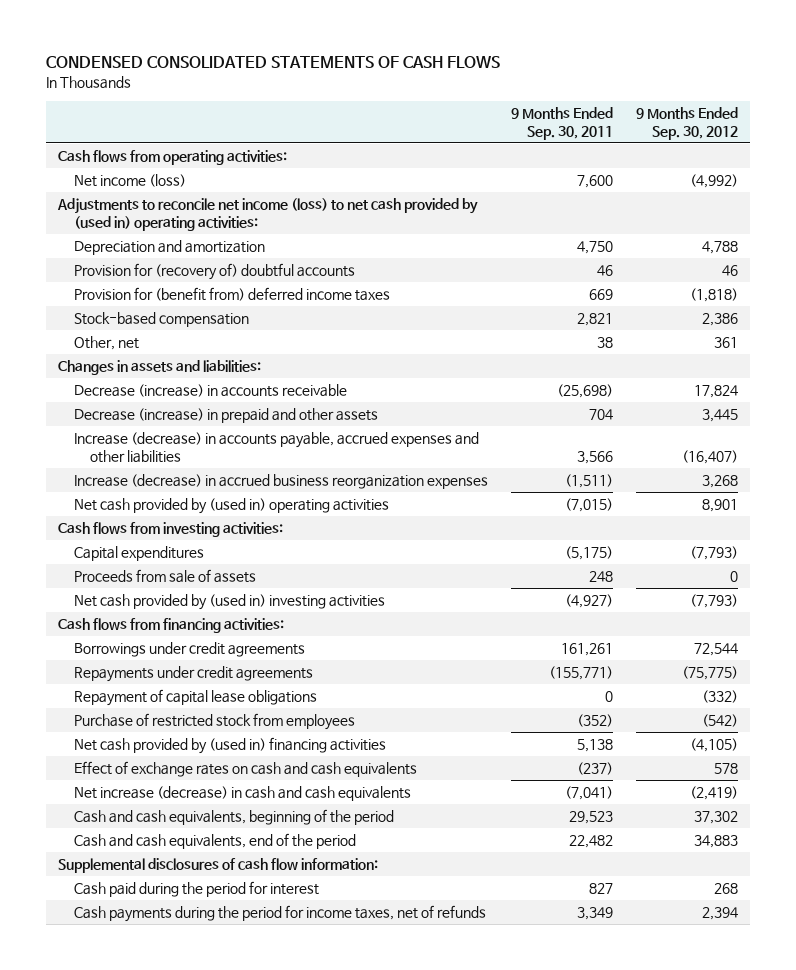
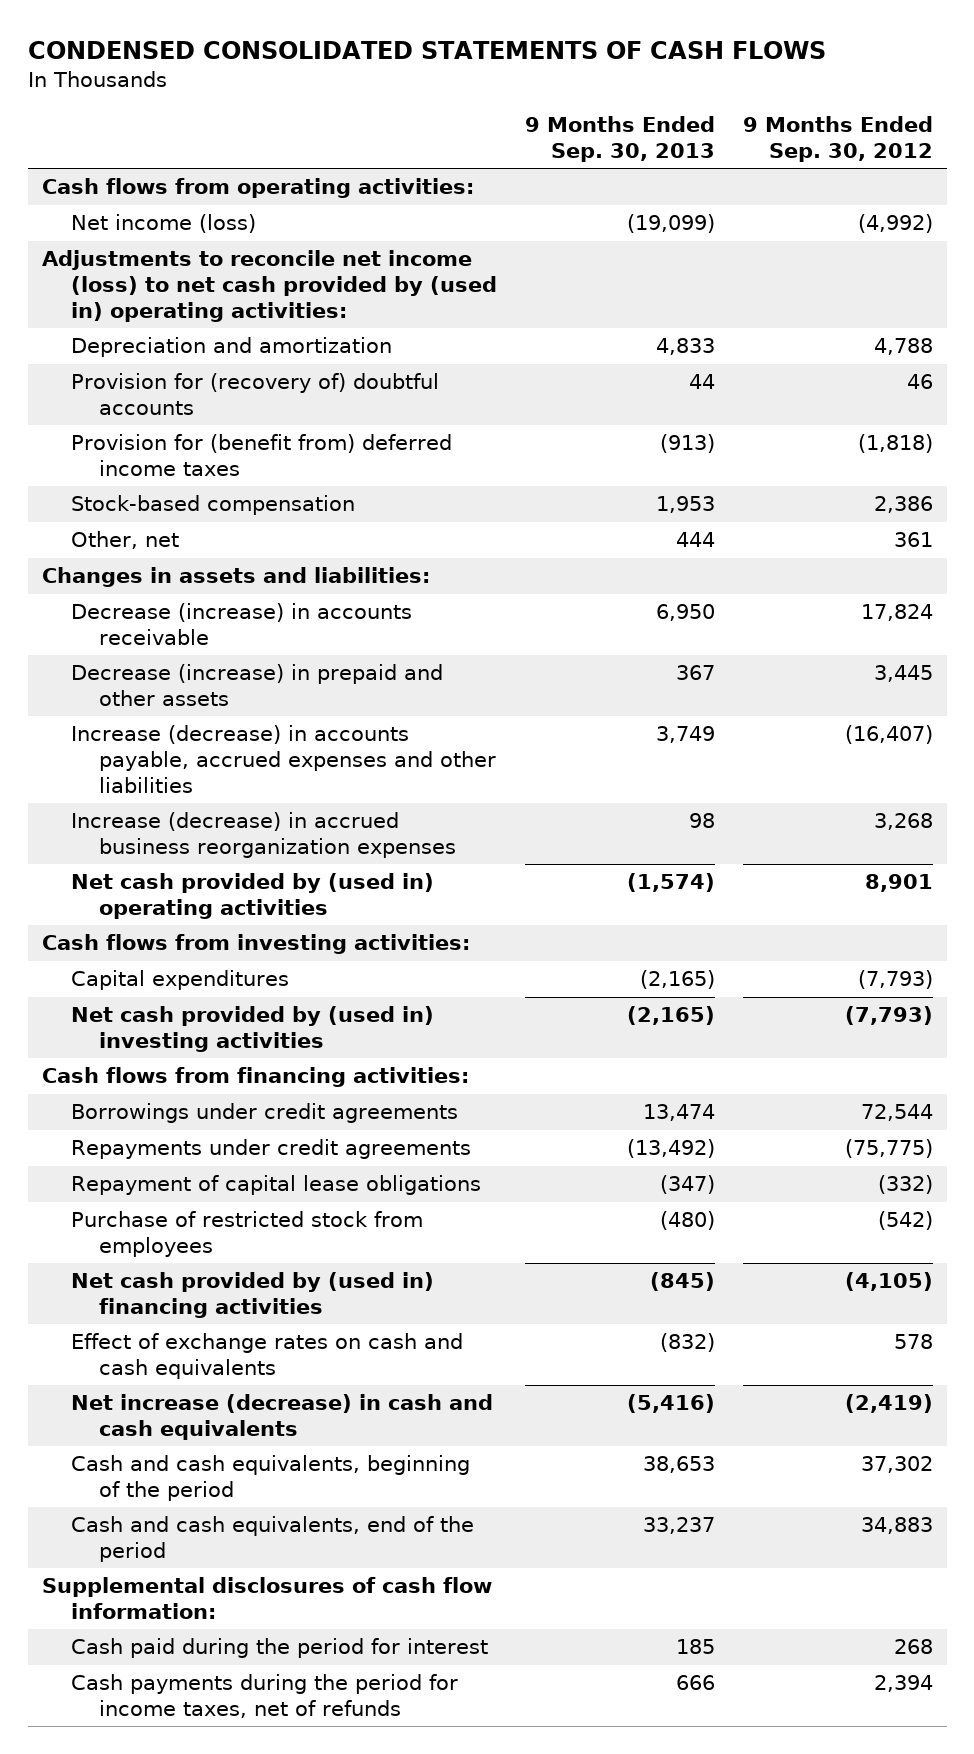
- | 9 Months Ended Sep. 30, 2011 | 9 Months Ended Sep. 30, 2012
+ | 9 Months Ended Sep. 30, 2013 | 9 Months Ended Sep. 30, 2012
- Proceeds from sale of assets | 248 | 0

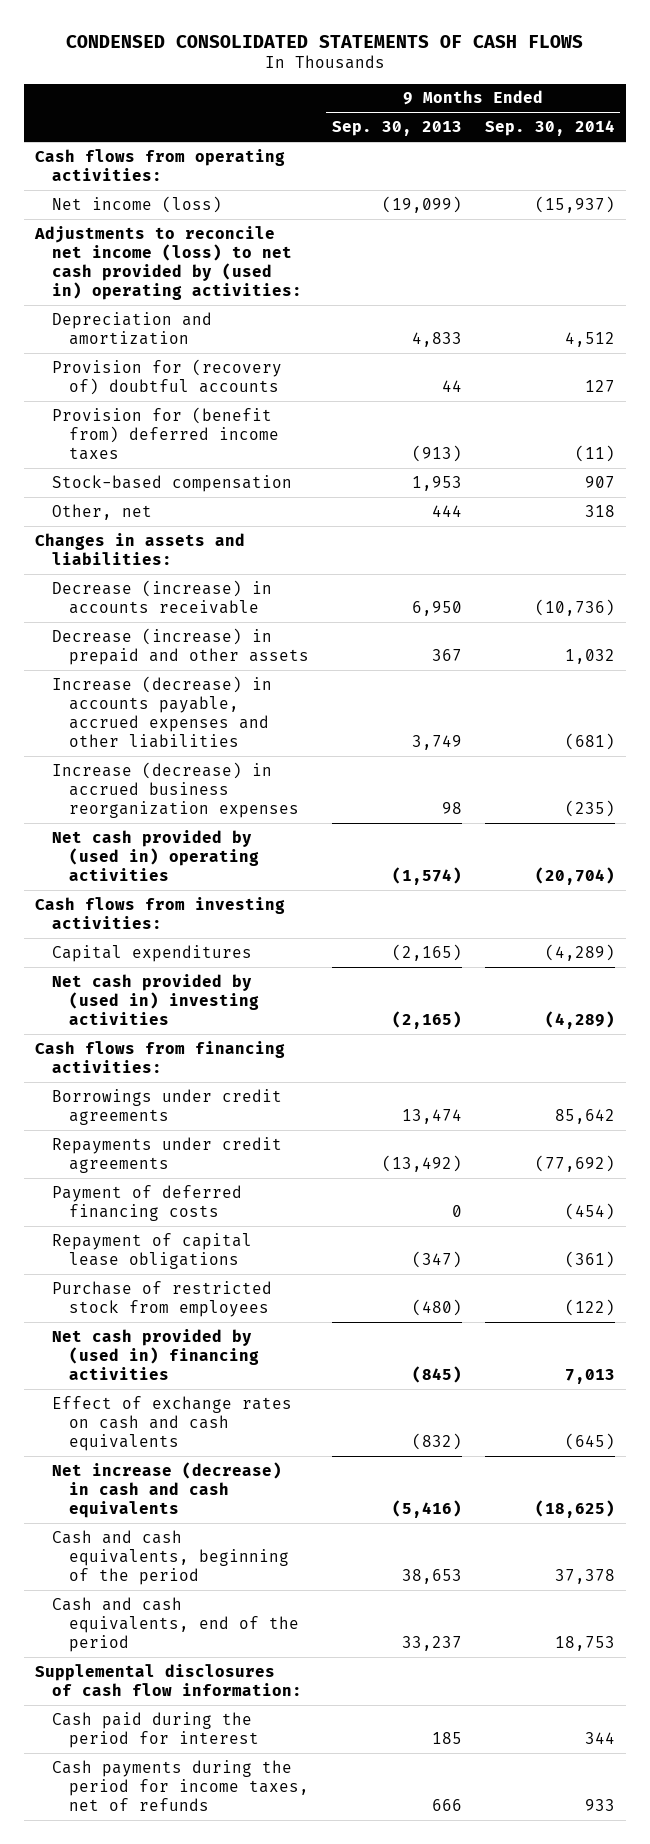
- | 9 Months Ended Sep. 30, 2013 | 9 Months Ended Sep. 30, 2012
+ | 9 Months Ended Sep. 30, 2013 | 9 Months Ended Sep. 30, 2014
+ Payment of deferred financing costs | 0 | (454)

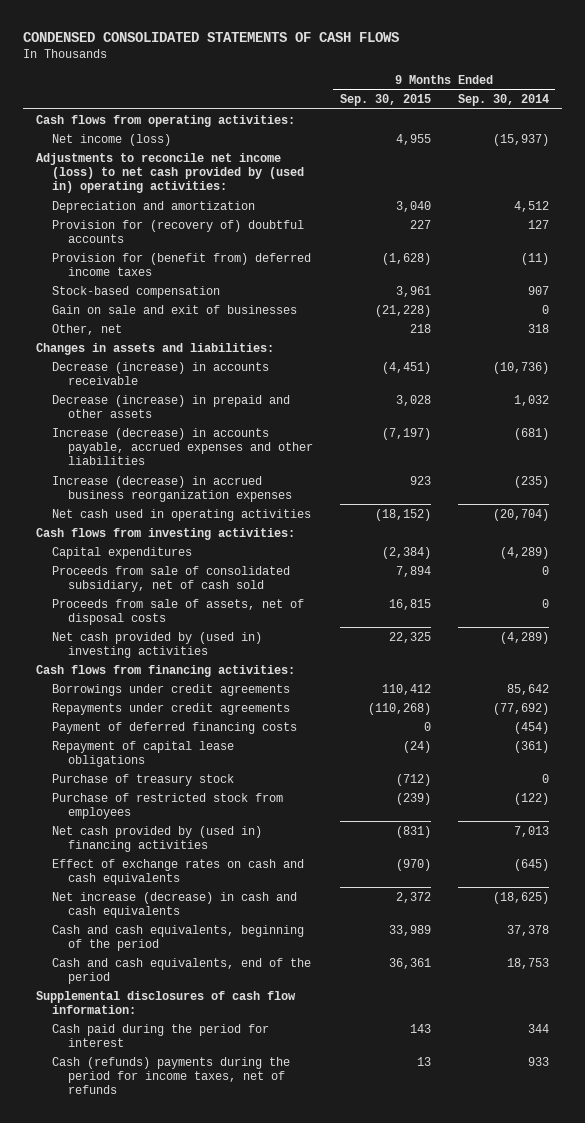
- | 9 Months Ended Sep. 30, 2013 | 9 Months Ended Sep. 30, 2014
+ | 9 Months Ended Sep. 30, 2015 | 9 Months Ended Sep. 30, 2014
+ Gain on sale and exit of businesses | (21,228) | 0
- Net cash provided by (used in) operating activities | (1,574) | (20,704)
+ Net cash used in operating activities | (18,152) | (20,704)
+ Proceeds from sale of consolidated subsidiary, net of cash sold | 7,894 | 0
+ Proceeds from sale of assets, net of disposal costs | 16,815 | 0
+ Purchase of treasury stock | (712) | 0
- Cash payments during the period for income taxes, net of refunds | 666 | 933
+ Cash (refunds) payments during the period for income taxes, net of refunds | 13 | 933

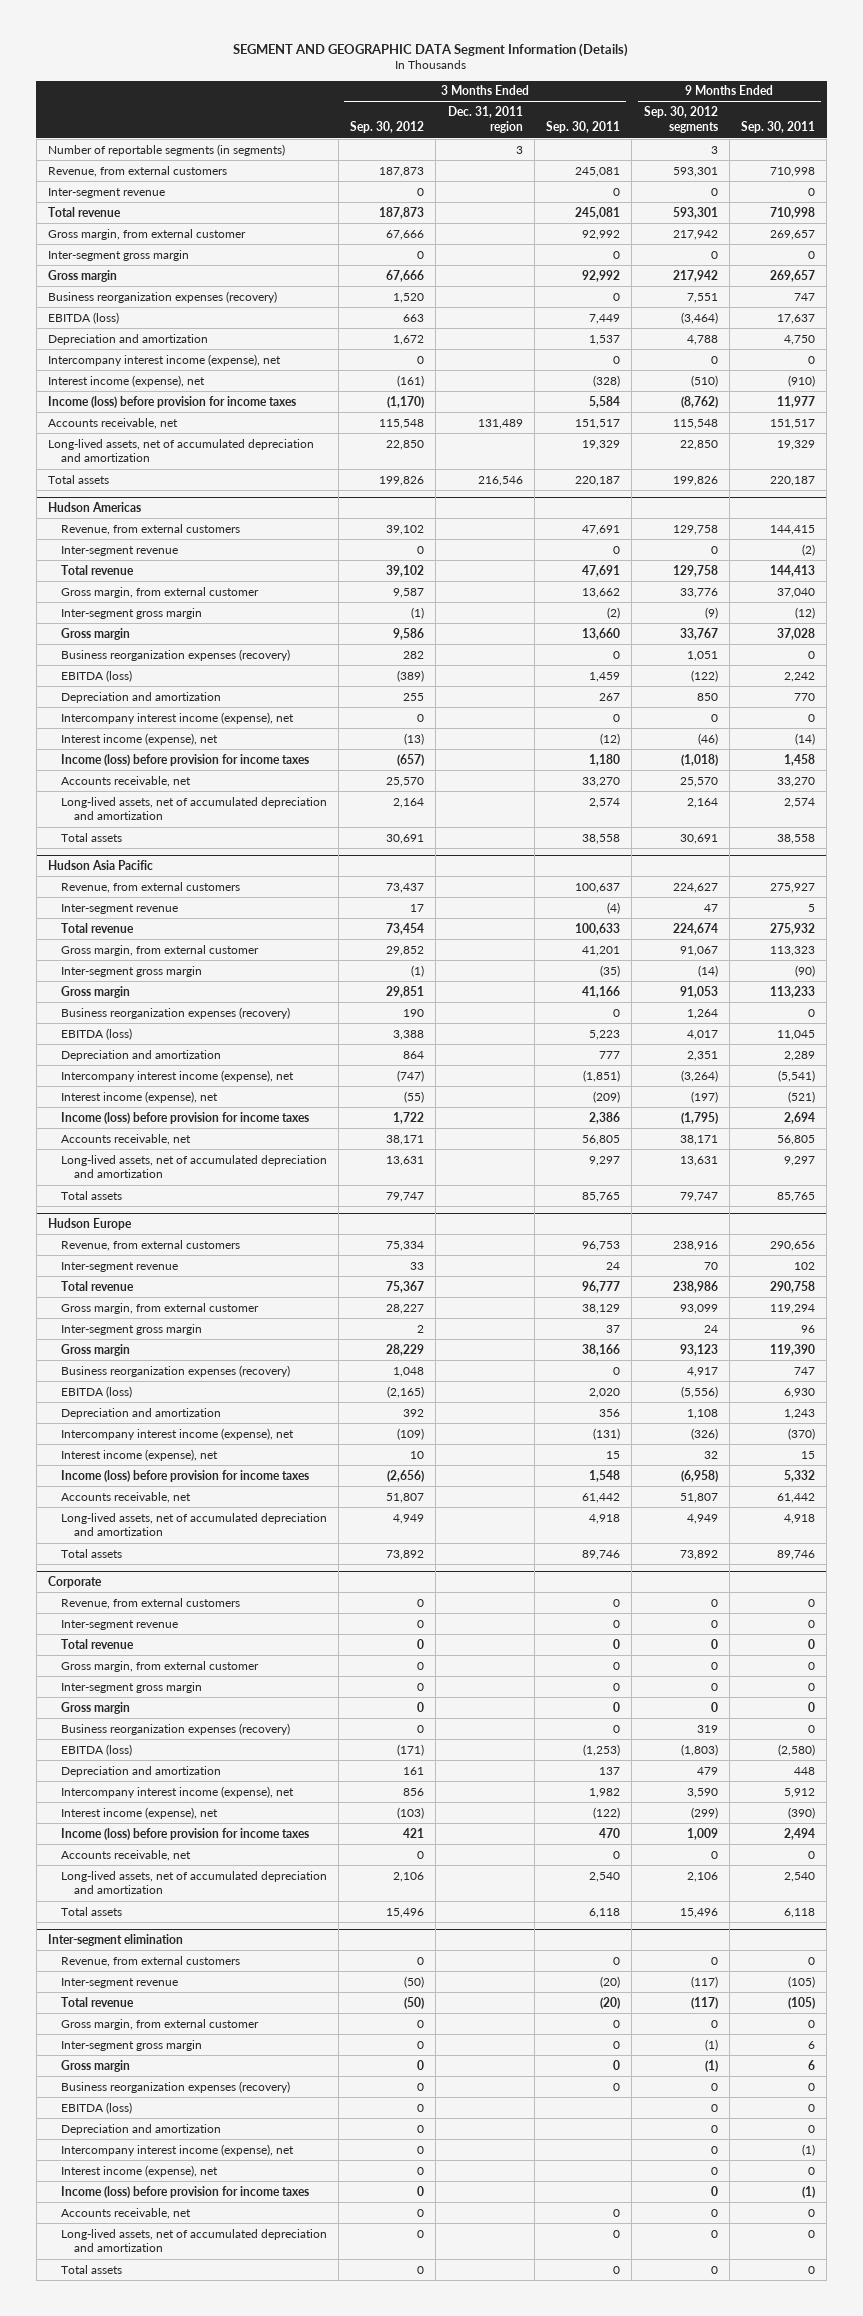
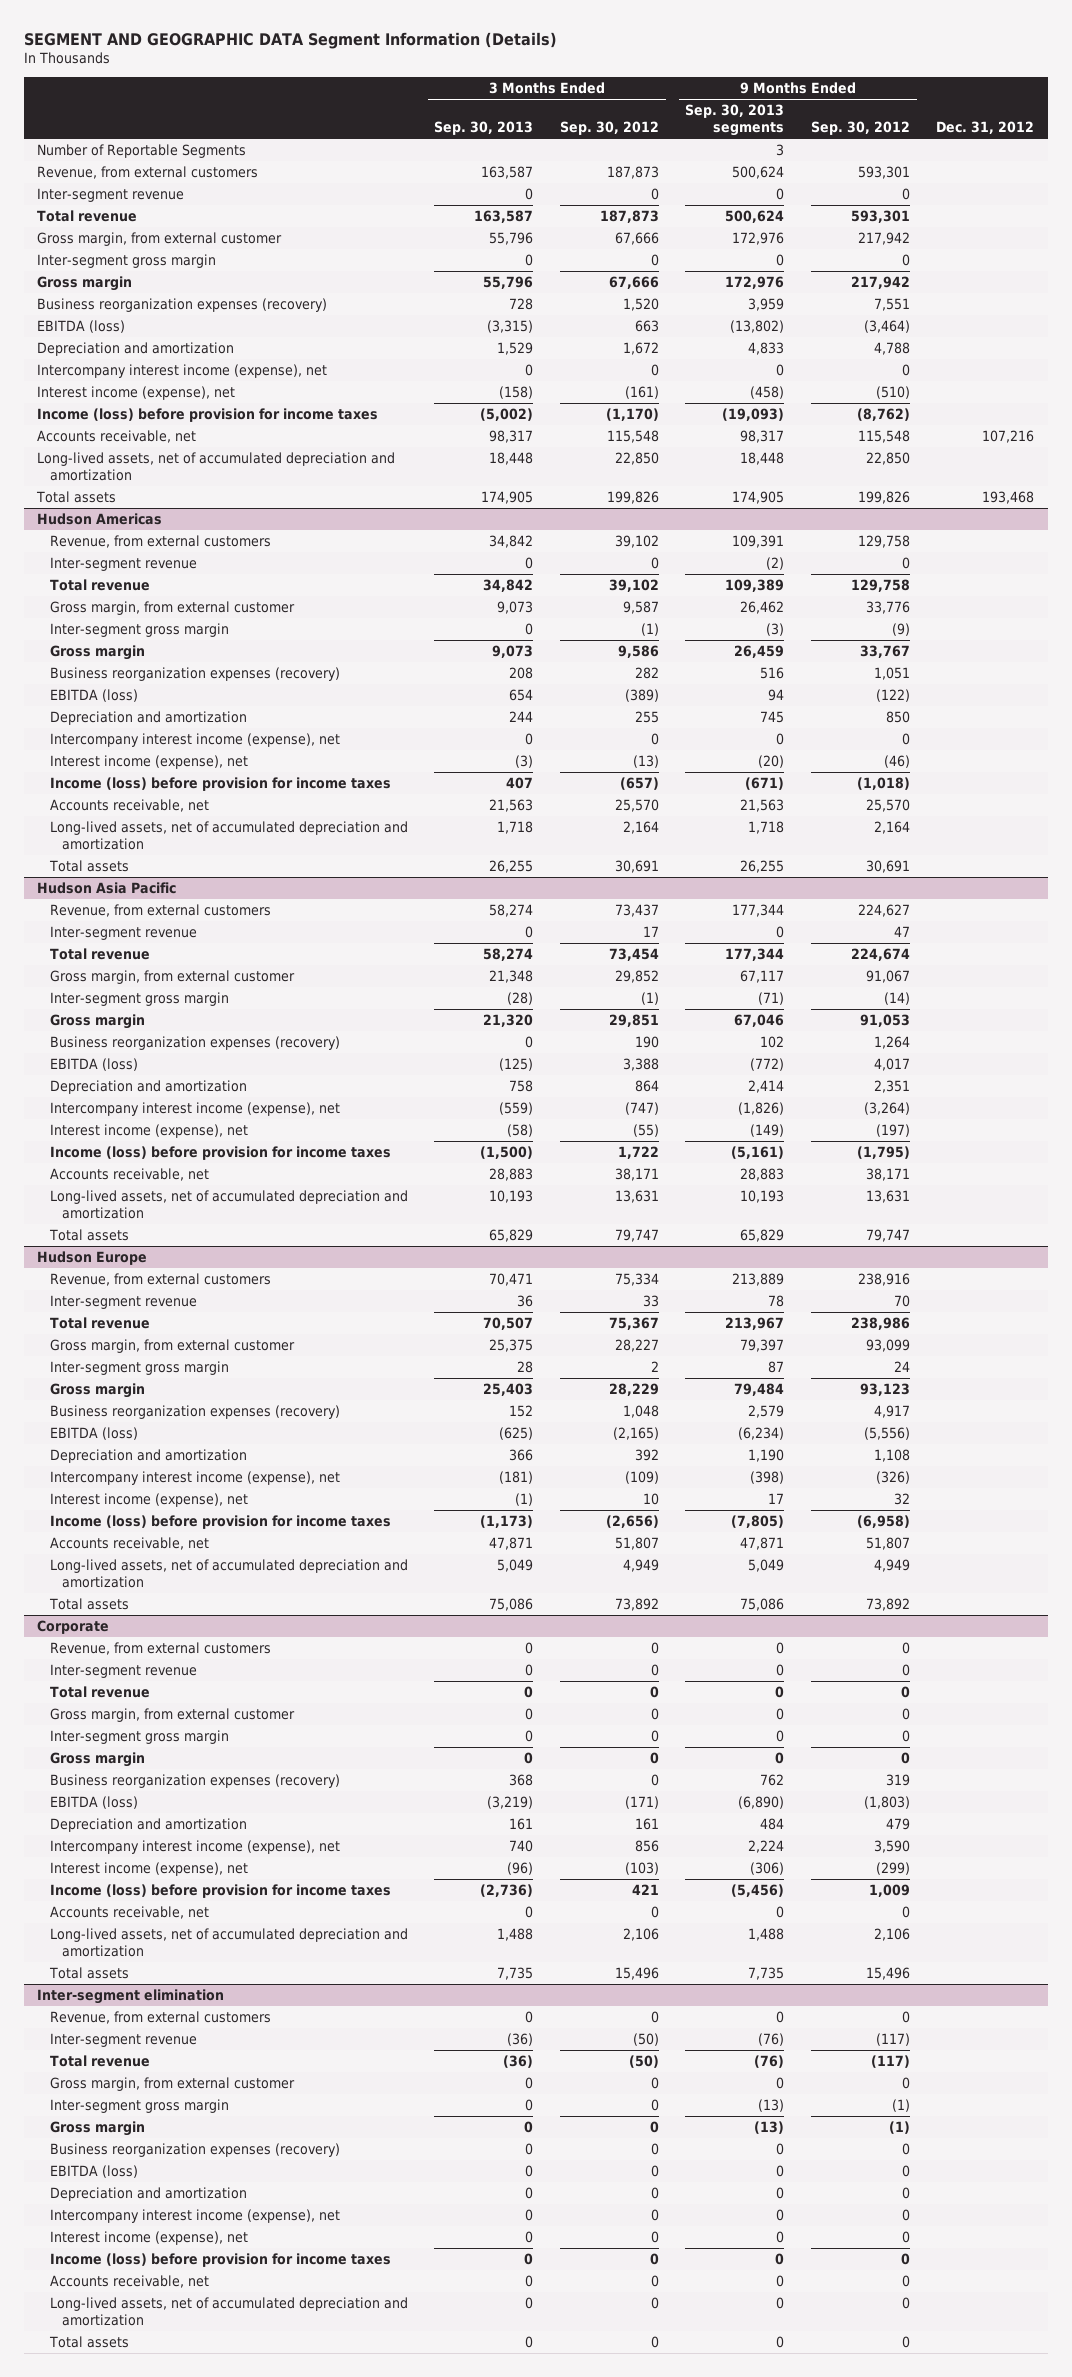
- | 3 Months Ended Sep. 30, 2012 | 3 Months Ended Dec. 31, 2011 region | 3 Months Ended Sep. 30, 2011 | 9 Months Ended Sep. 30, 2012 segments | 9 Months Ended Sep. 30, 2011
+ | 3 Months Ended Sep. 30, 2013 | 3 Months Ended Sep. 30, 2012 | 9 Months Ended Sep. 30, 2013 segments | 9 Months Ended Sep. 30, 2012 | Dec. 31, 2012
- Number of reportable segments (in segments) | | 3 | | 3 |
+ Number of Reportable Segments | | | 3 | |

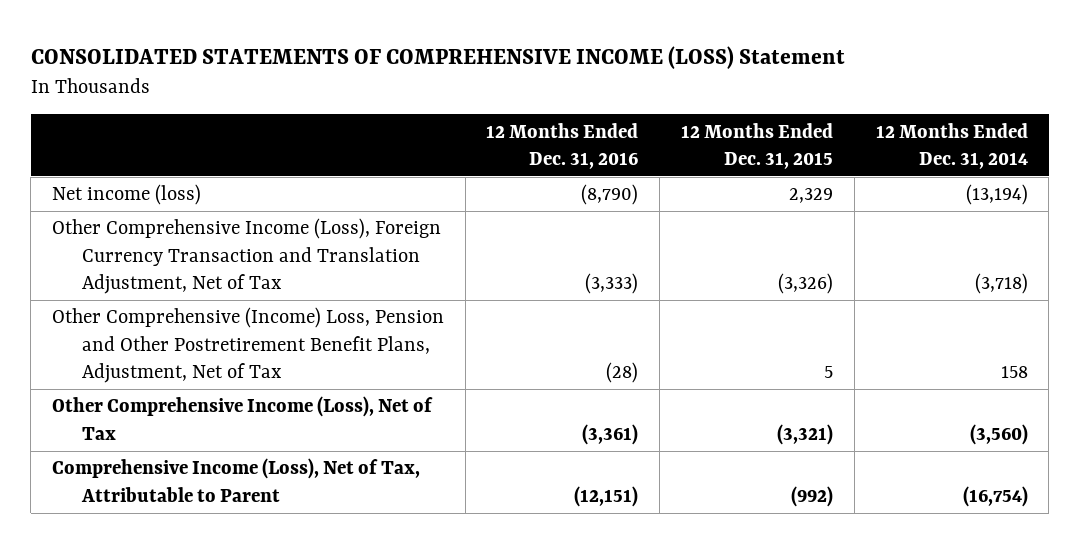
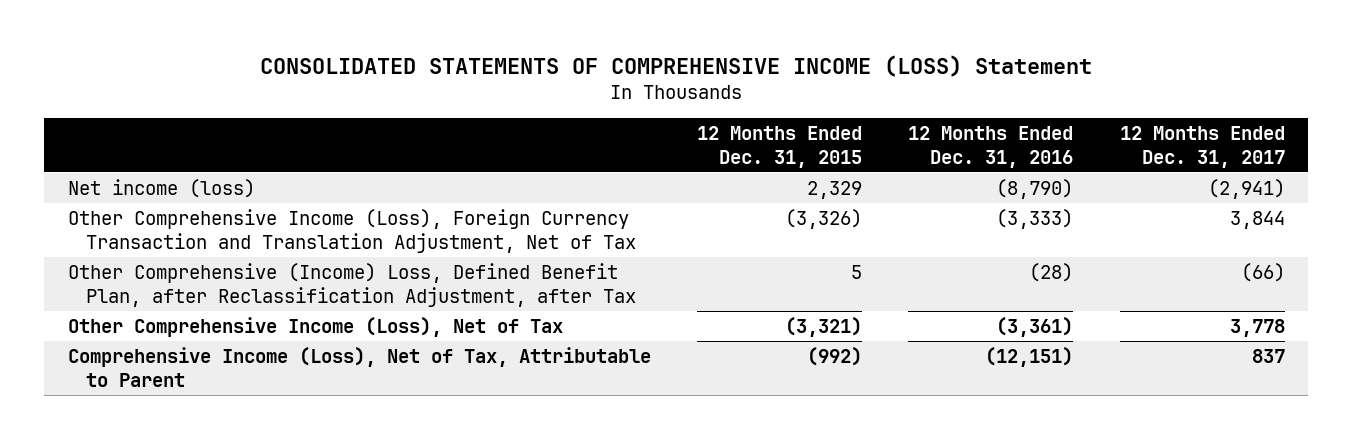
- | 12 Months Ended Dec. 31, 2016 | 12 Months Ended Dec. 31, 2015 | 12 Months Ended Dec. 31, 2014
+ | 12 Months Ended Dec. 31, 2015 | 12 Months Ended Dec. 31, 2016 | 12 Months Ended Dec. 31, 2017
- Other Comprehensive (Income) Loss, Pension and Other Postretirement Benefit Plans, Adjustment, Net of Tax | (28) | 5 | 158
+ Other Comprehensive (Income) Loss, Defined Benefit Plan, after Reclassification Adjustment, after Tax | 5 | (28) | (66)

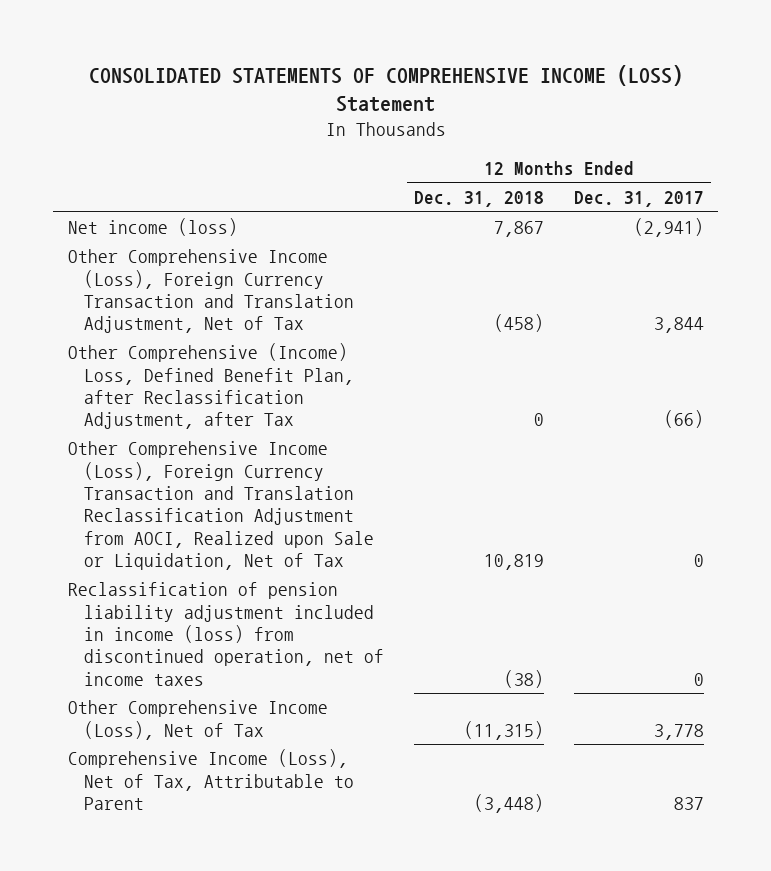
- | 12 Months Ended Dec. 31, 2015 | 12 Months Ended Dec. 31, 2016 | 12 Months Ended Dec. 31, 2017
+ | 12 Months Ended Dec. 31, 2018 | 12 Months Ended Dec. 31, 2017
+ Other Comprehensive Income (Loss), Foreign Currency Transaction and Translation Reclassification Adjustment from AOCI, Realized upon Sale or Liquidation, Net of Tax | 10,819 | 0
+ Reclassification of pension liability adjustment included in income (loss) from discontinued operation, net of income taxes | (38) | 0

